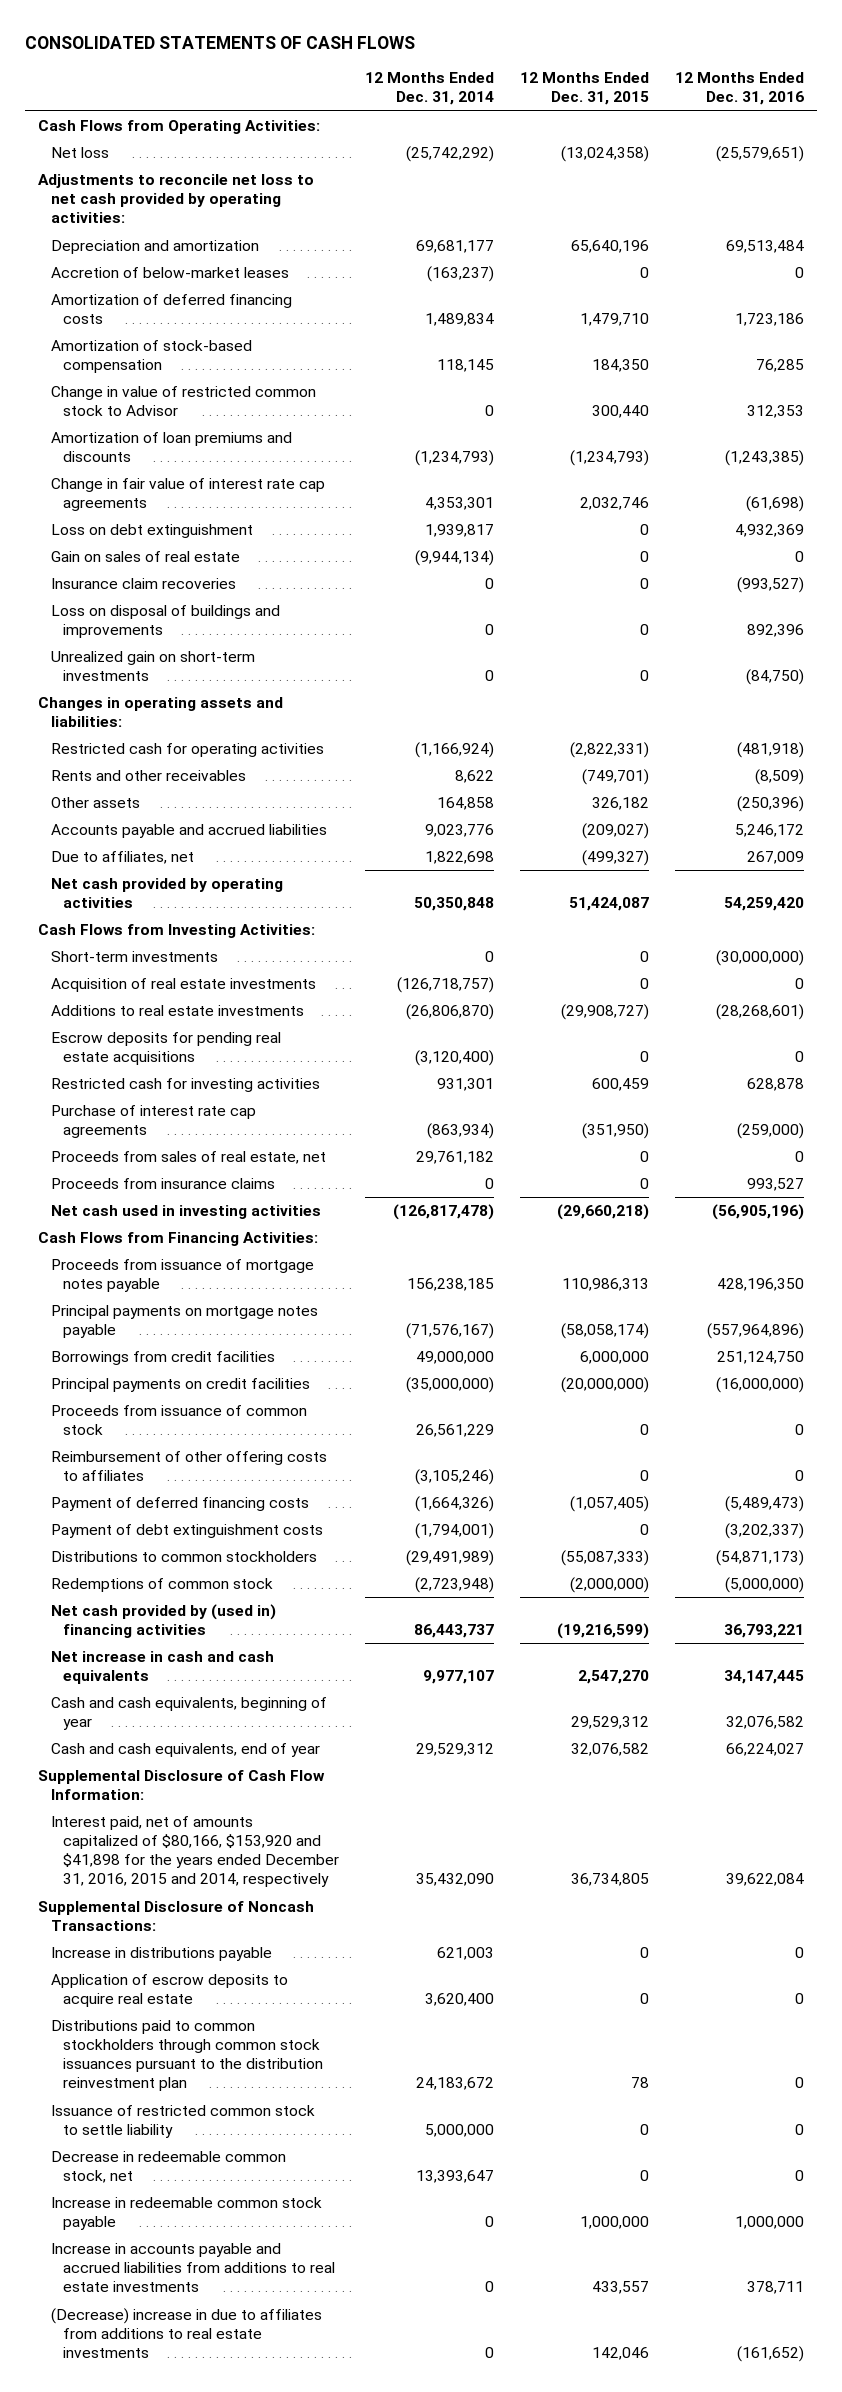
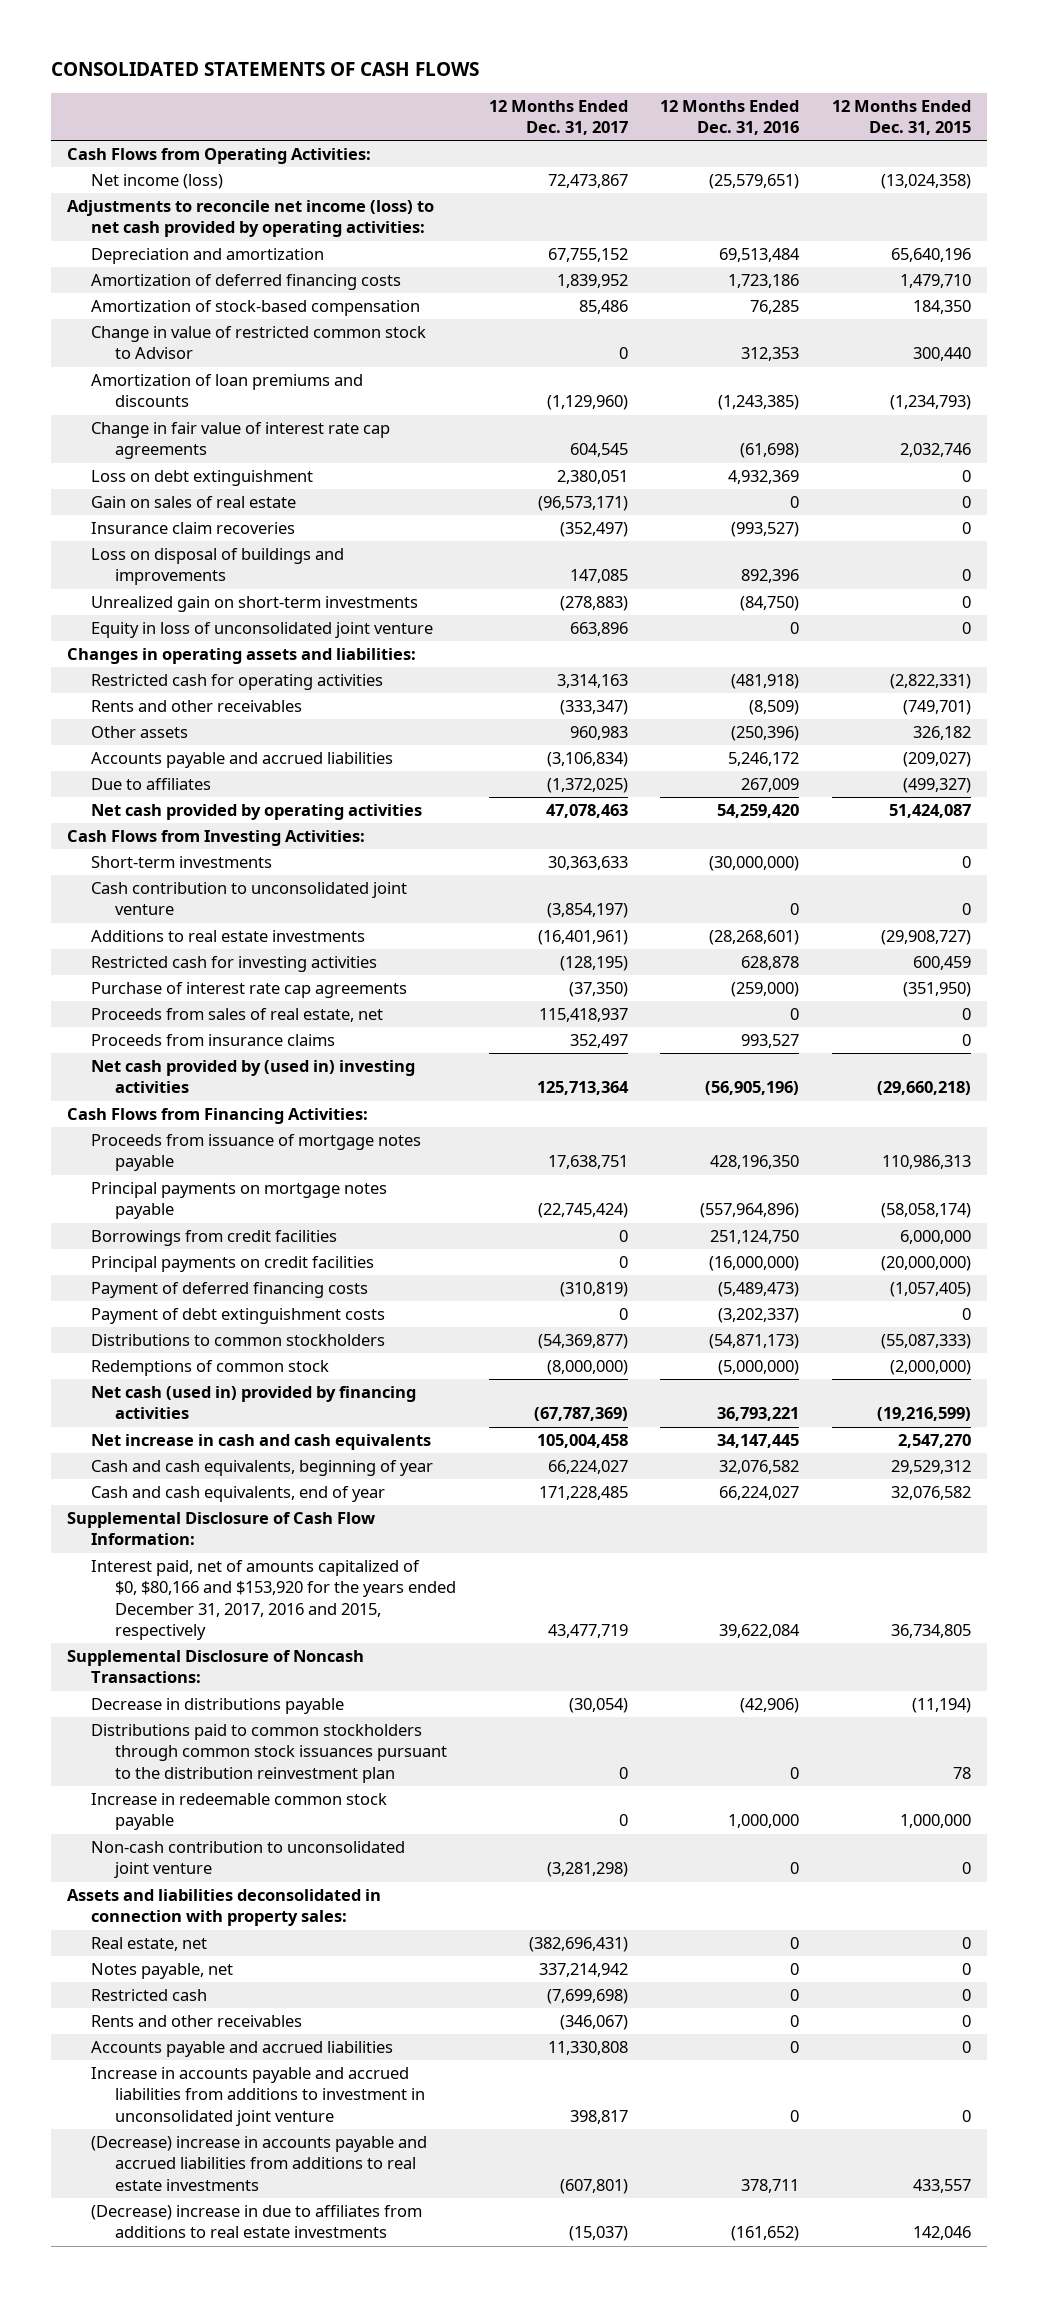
- | 12 Months Ended Dec. 31, 2014 | 12 Months Ended Dec. 31, 2015 | 12 Months Ended Dec. 31, 2016
+ | 12 Months Ended Dec. 31, 2017 | 12 Months Ended Dec. 31, 2016 | 12 Months Ended Dec. 31, 2015
- Net loss | (25,742,292) | (13,024,358) | (25,579,651)
- Adjustments to reconcile net loss to net cash provided by operating activities:
+ Net income (loss) | 72,473,867 | (25,579,651) | (13,024,358)
+ Adjustments to reconcile net income (loss) to net cash provided by operating activities:
- Accretion of below-market leases | (163,237) | 0 | 0
+ Equity in loss of unconsolidated joint venture | 663,896 | 0 | 0
- Due to affiliates, net | 1,822,698 | (499,327) | 267,009
+ Due to affiliates | (1,372,025) | 267,009 | (499,327)
- Acquisition of real estate investments | (126,718,757) | 0 | 0
+ Cash contribution to unconsolidated joint venture | (3,854,197) | 0 | 0
- Escrow deposits for pending real estate acquisitions | (3,120,400) | 0 | 0
- Net cash used in investing activities | (126,817,478) | (29,660,218) | (56,905,196)
+ Net cash provided by (used in) investing activities | 125,713,364 | (56,905,196) | (29,660,218)
- Proceeds from issuance of common stock | 26,561,229 | 0 | 0
- Reimbursement of other offering costs to affiliates | (3,105,246) | 0 | 0
- Net cash provided by (used in) financing activities | 86,443,737 | (19,216,599) | 36,793,221
+ Net cash (used in) provided by financing activities | (67,787,369) | 36,793,221 | (19,216,599)
- Interest paid, net of amounts capitalized of $80,166, $153,920 and $41,898 for the years ended December 31, 2016, 2015 and 2014, respectively | 35,432,090 | 36,734,805 | 39,622,084
+ Interest paid, net of amounts capitalized of $0, $80,166 and $153,920 for the years ended December 31, 2017, 2016 and 2015, respectively | 43,477,719 | 39,622,084 | 36,734,805
- Increase in distributions payable | 621,003 | 0 | 0
- Application of escrow deposits to acquire real estate | 3,620,400 | 0 | 0
+ Decrease in distributions payable | (30,054) | (42,906) | (11,194)
- Issuance of restricted common stock to settle liability | 5,000,000 | 0 | 0
- Decrease in redeemable common stock, net | 13,393,647 | 0 | 0
- Increase in accounts payable and accrued liabilities from additions to real estate investments | 0 | 433,557 | 378,711
+ Non-cash contribution to unconsolidated joint venture | (3,281,298) | 0 | 0
+ Assets and liabilities deconsolidated in connection with property sales:
+ Real estate, net | (382,696,431) | 0 | 0
+ Notes payable, net | 337,214,942 | 0 | 0
+ Restricted cash | (7,699,698) | 0 | 0
+ Rents and other receivables | (346,067) | 0 | 0
+ Accounts payable and accrued liabilities | 11,330,808 | 0 | 0
+ Increase in accounts payable and accrued liabilities from additions to investment in unconsolidated joint venture | 398,817 | 0 | 0
+ (Decrease) increase in accounts payable and accrued liabilities from additions to real estate investments | (607,801) | 378,711 | 433,557

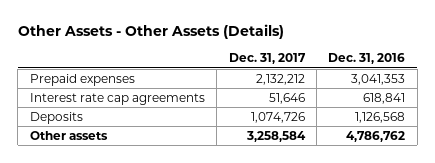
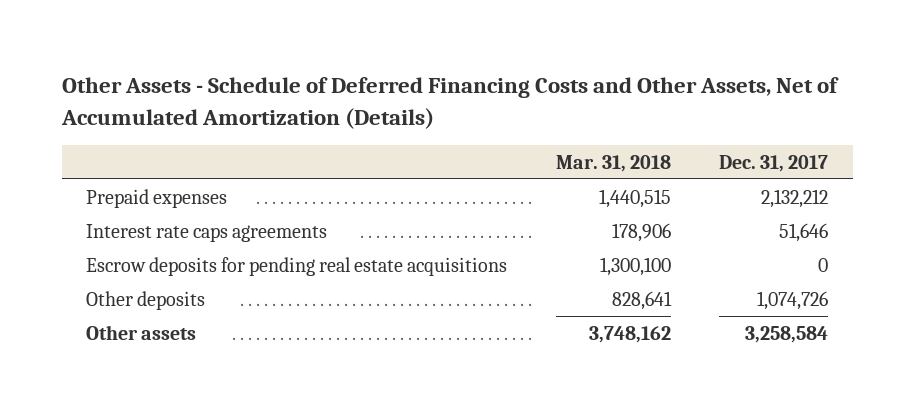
- Other Assets - Other Assets (Details)
+ Other Assets - Schedule of Deferred Financing Costs and Other Assets, Net of Accumulated Amortization (Details)
- | Dec. 31, 2017 | Dec. 31, 2016
+ | Mar. 31, 2018 | Dec. 31, 2017
- Interest rate cap agreements | 51,646 | 618,841
- Deposits | 1,074,726 | 1,126,568
+ Interest rate caps agreements | 178,906 | 51,646
+ Escrow deposits for pending real estate acquisitions | 1,300,100 | 0
+ Other deposits | 828,641 | 1,074,726

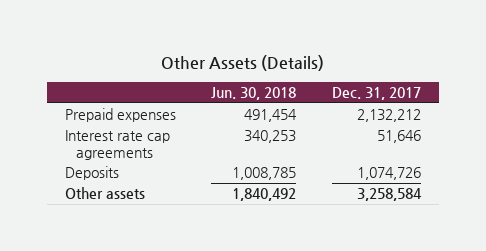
- Other Assets - Schedule of Deferred Financing Costs and Other Assets, Net of Accumulated Amortization (Details)
+ Other Assets (Details)
- | Mar. 31, 2018 | Dec. 31, 2017
+ | Jun. 30, 2018 | Dec. 31, 2017
- Interest rate caps agreements | 178,906 | 51,646
- Escrow deposits for pending real estate acquisitions | 1,300,100 | 0
- Other deposits | 828,641 | 1,074,726
+ Interest rate cap agreements | 340,253 | 51,646
+ Deposits | 1,008,785 | 1,074,726

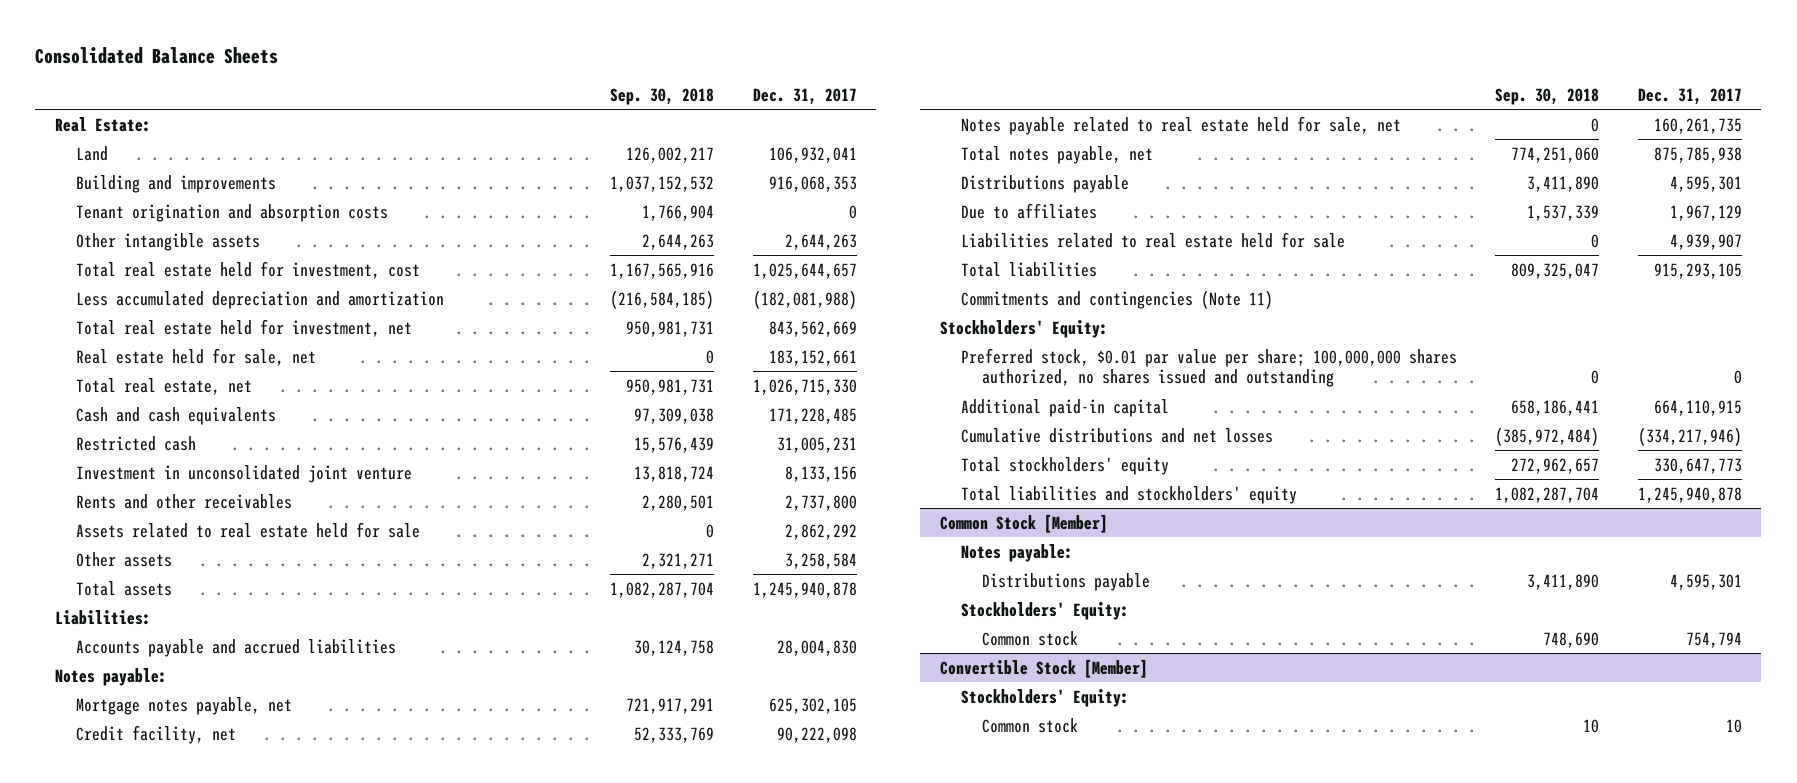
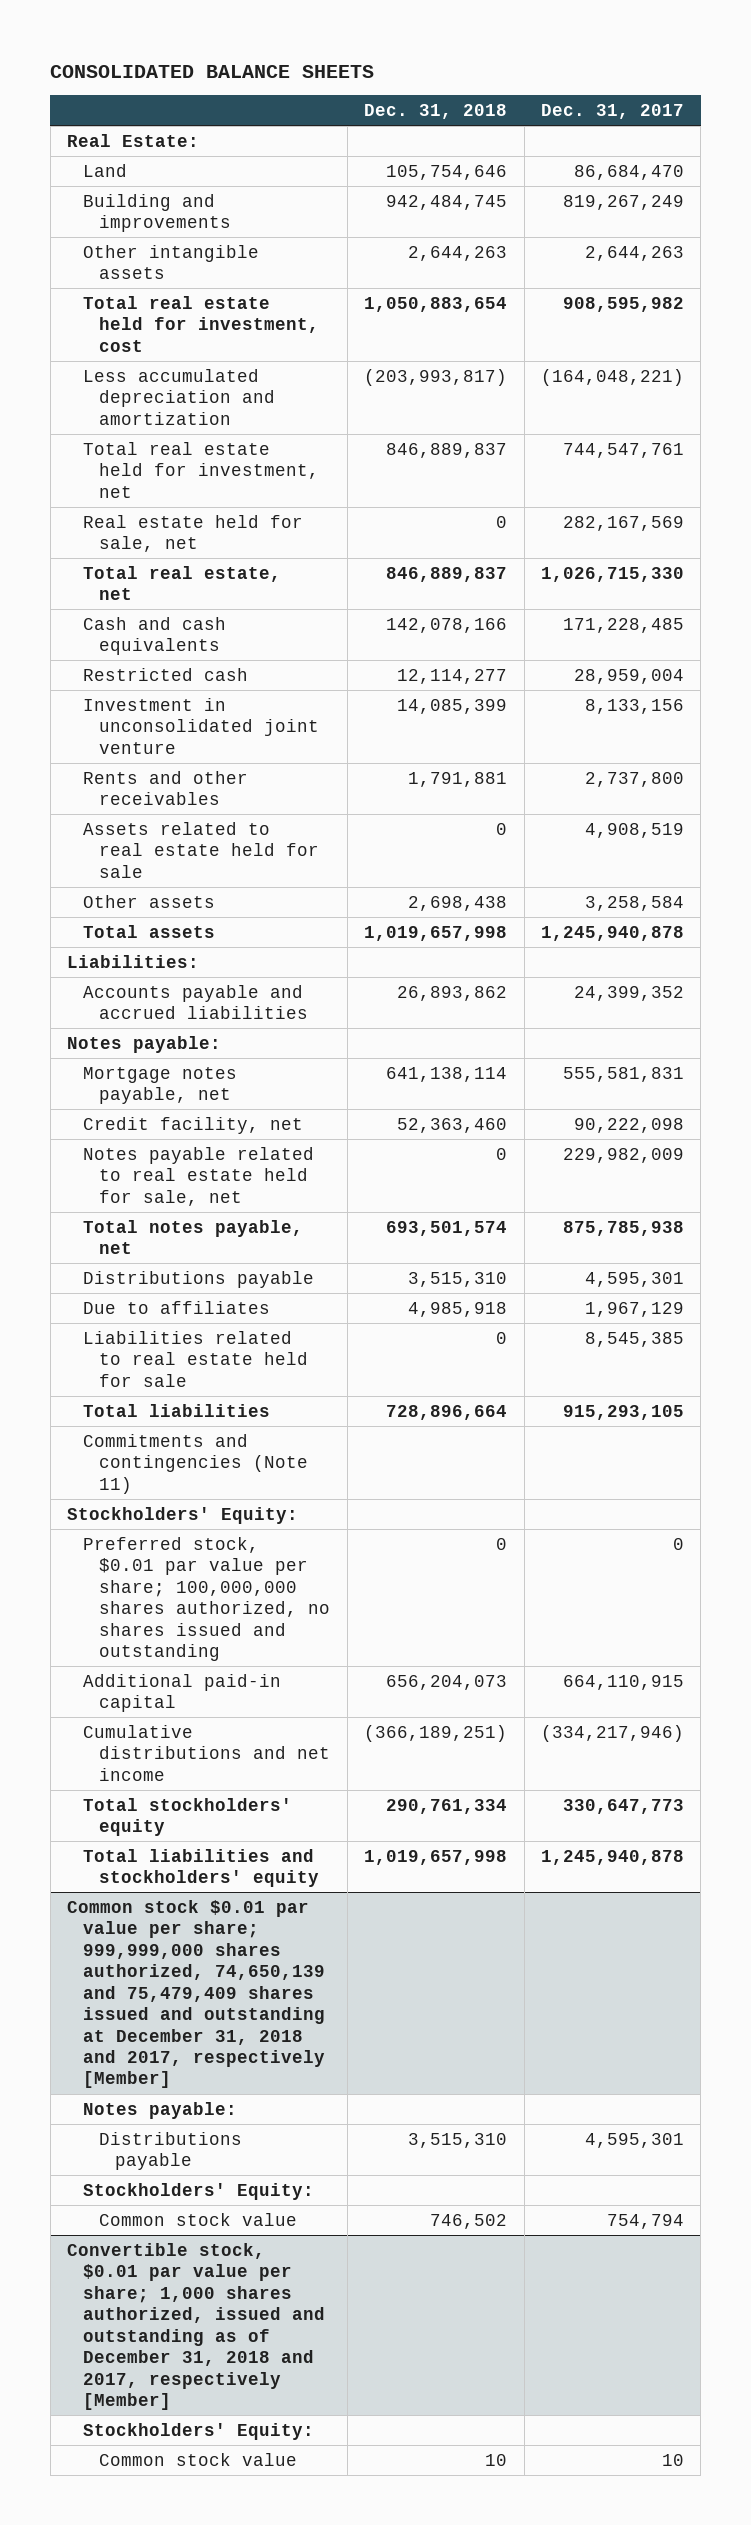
- Consolidated Balance Sheets
+ CONSOLIDATED BALANCE SHEETS
- | Sep. 30, 2018 | Dec. 31, 2017
+ | Dec. 31, 2018 | Dec. 31, 2017
- Land | 126,002,217 | 106,932,041
- Building and improvements | 1,037,152,532 | 916,068,353
- Tenant origination and absorption costs | 1,766,904 | 0
+ Land | 105,754,646 | 86,684,470
+ Building and improvements | 942,484,745 | 819,267,249
- Total real estate held for investment, cost | 1,167,565,916 | 1,025,644,657
- Less accumulated depreciation and amortization | (216,584,185) | (182,081,988)
- Total real estate held for investment, net | 950,981,731 | 843,562,669
- Real estate held for sale, net | 0 | 183,152,661
+ Total real estate held for investment, cost | 1,050,883,654 | 908,595,982
+ Less accumulated depreciation and amortization | (203,993,817) | (164,048,221)
+ Total real estate held for investment, net | 846,889,837 | 744,547,761
+ Real estate held for sale, net | 0 | 282,167,569
- Restricted cash | 15,576,439 | 31,005,231
+ Restricted cash | 12,114,277 | 28,959,004
- Assets related to real estate held for sale | 0 | 2,862,292
+ Assets related to real estate held for sale | 0 | 4,908,519
- Accounts payable and accrued liabilities | 30,124,758 | 28,004,830
+ Accounts payable and accrued liabilities | 26,893,862 | 24,399,352
- Mortgage notes payable, net | 721,917,291 | 625,302,105
+ Mortgage notes payable, net | 641,138,114 | 555,581,831
- Notes payable related to real estate held for sale, net | 0 | 160,261,735
+ Notes payable related to real estate held for sale, net | 0 | 229,982,009
- Liabilities related to real estate held for sale | 0 | 4,939,907
+ Liabilities related to real estate held for sale | 0 | 8,545,385
- Cumulative distributions and net losses | (385,972,484) | (334,217,946)
+ Cumulative distributions and net income | (366,189,251) | (334,217,946)
- Common Stock [Member]
+ Common stock $0.01 par value per share; 999,999,000 shares authorized, 74,650,139 and 75,479,409 shares issued and outstanding at December 31, 2018 and 2017, respectively [Member]
- Common stock | 748,690 | 754,794
- Convertible Stock [Member]
+ Common stock value | 746,502 | 754,794
+ Convertible stock, $0.01 par value per share; 1,000 shares authorized, issued and outstanding as of December 31, 2018 and 2017, respectively [Member]
- Common stock | 10 | 10
+ Common stock value | 10 | 10

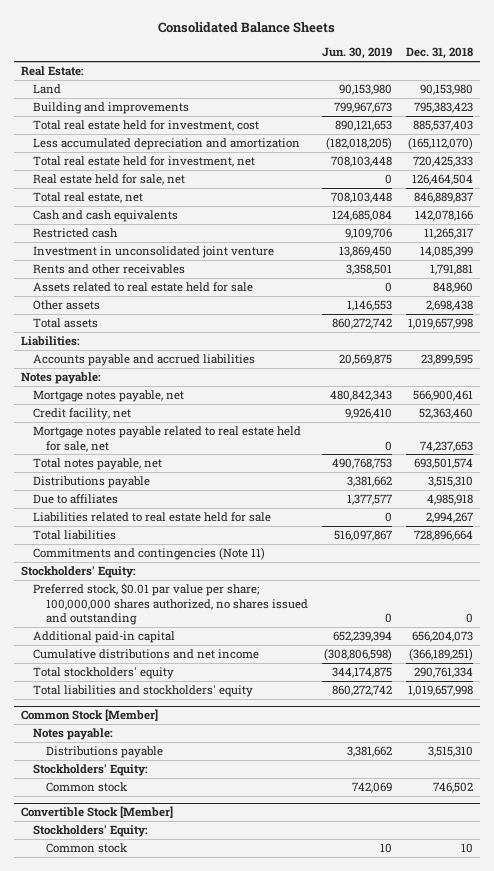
- CONSOLIDATED BALANCE SHEETS
+ Consolidated Balance Sheets
- | Dec. 31, 2018 | Dec. 31, 2017
+ | Jun. 30, 2019 | Dec. 31, 2018
- Land | 105,754,646 | 86,684,470
- Building and improvements | 942,484,745 | 819,267,249
- Other intangible assets | 2,644,263 | 2,644,263
- Total real estate held for investment, cost | 1,050,883,654 | 908,595,982
- Less accumulated depreciation and amortization | (203,993,817) | (164,048,221)
- Total real estate held for investment, net | 846,889,837 | 744,547,761
- Real estate held for sale, net | 0 | 282,167,569
+ Land | 90,153,980 | 90,153,980
+ Building and improvements | 799,967,673 | 795,383,423
+ Total real estate held for investment, cost | 890,121,653 | 885,537,403
+ Less accumulated depreciation and amortization | (182,018,205) | (165,112,070)
+ Total real estate held for investment, net | 708,103,448 | 720,425,333
+ Real estate held for sale, net | 0 | 126,464,504
- Restricted cash | 12,114,277 | 28,959,004
+ Restricted cash | 9,109,706 | 11,265,317
- Assets related to real estate held for sale | 0 | 4,908,519
+ Assets related to real estate held for sale | 0 | 848,960
- Accounts payable and accrued liabilities | 26,893,862 | 24,399,352
+ Accounts payable and accrued liabilities | 20,569,875 | 23,899,595
- Mortgage notes payable, net | 641,138,114 | 555,581,831
+ Mortgage notes payable, net | 480,842,343 | 566,900,461
- Notes payable related to real estate held for sale, net | 0 | 229,982,009
+ Mortgage notes payable related to real estate held for sale, net | 0 | 74,237,653
- Liabilities related to real estate held for sale | 0 | 8,545,385
+ Liabilities related to real estate held for sale | 0 | 2,994,267
- Common stock $0.01 par value per share; 999,999,000 shares authorized, 74,650,139 and 75,479,409 shares issued and outstanding at December 31, 2018 and 2017, respectively [Member]
+ Common Stock [Member]
- Common stock value | 746,502 | 754,794
- Convertible stock, $0.01 par value per share; 1,000 shares authorized, issued and outstanding as of December 31, 2018 and 2017, respectively [Member]
+ Common stock | 742,069 | 746,502
+ Convertible Stock [Member]
- Common stock value | 10 | 10
+ Common stock | 10 | 10

